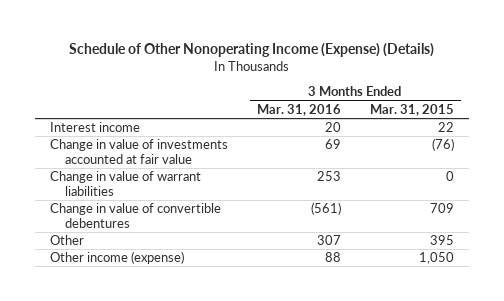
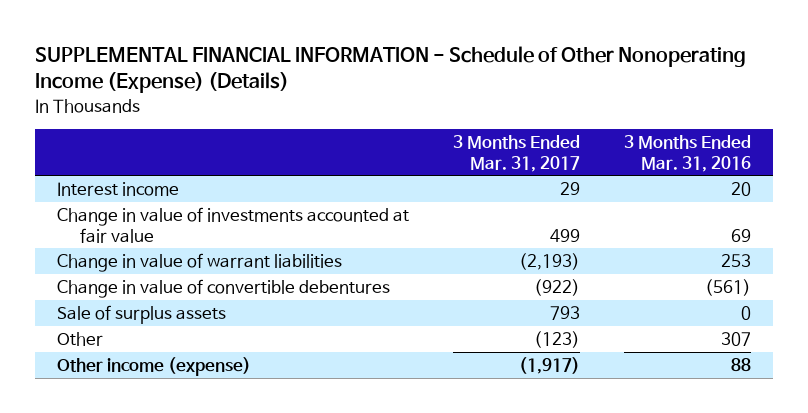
- Schedule of Other Nonoperating Income (Expense) (Details)
+ SUPPLEMENTAL FINANCIAL INFORMATION - Schedule of Other Nonoperating Income (Expense) (Details)
- | 3 Months Ended Mar. 31, 2016 | 3 Months Ended Mar. 31, 2015
+ | 3 Months Ended Mar. 31, 2017 | 3 Months Ended Mar. 31, 2016
+ Sale of surplus assets | 793 | 0

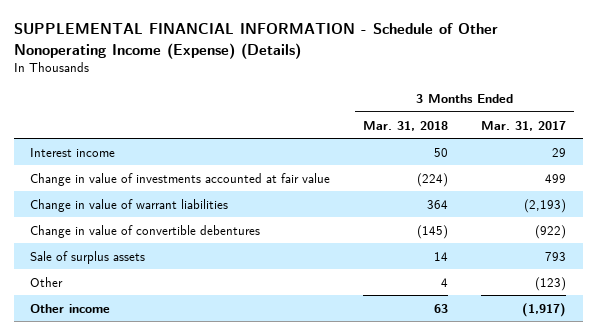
- | 3 Months Ended Mar. 31, 2017 | 3 Months Ended Mar. 31, 2016
+ | 3 Months Ended Mar. 31, 2018 | 3 Months Ended Mar. 31, 2017
- Other income (expense) | (1,917) | 88
+ Other income | 63 | (1,917)

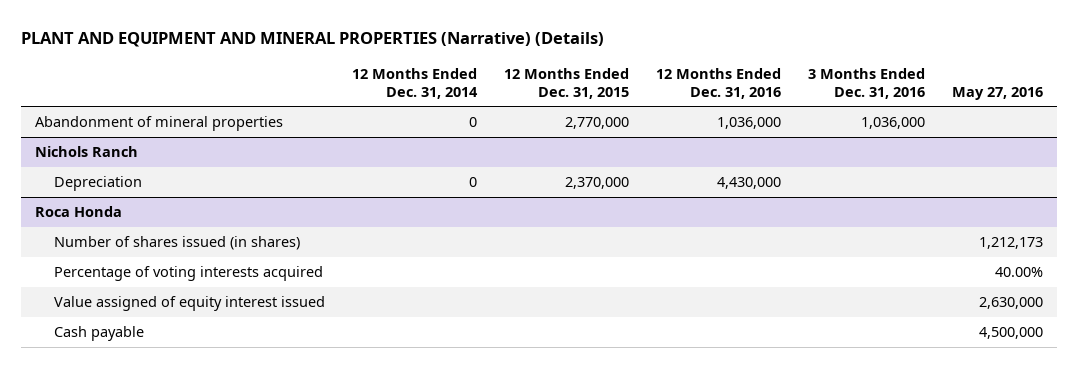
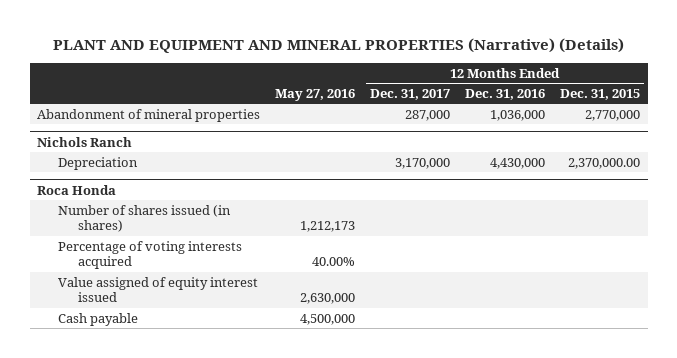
- | 12 Months Ended Dec. 31, 2014 | 12 Months Ended Dec. 31, 2015 | 12 Months Ended Dec. 31, 2016 | 3 Months Ended Dec. 31, 2016 | May 27, 2016
+ | May 27, 2016 | 12 Months Ended Dec. 31, 2017 | 12 Months Ended Dec. 31, 2016 | 12 Months Ended Dec. 31, 2015
@ Nichols Ranch
- Depreciation | 0 | 2,370,000 | 4,430,000 | |
+ Depreciation | | 3,170,000 | 4,430,000 | 2,370,000.00

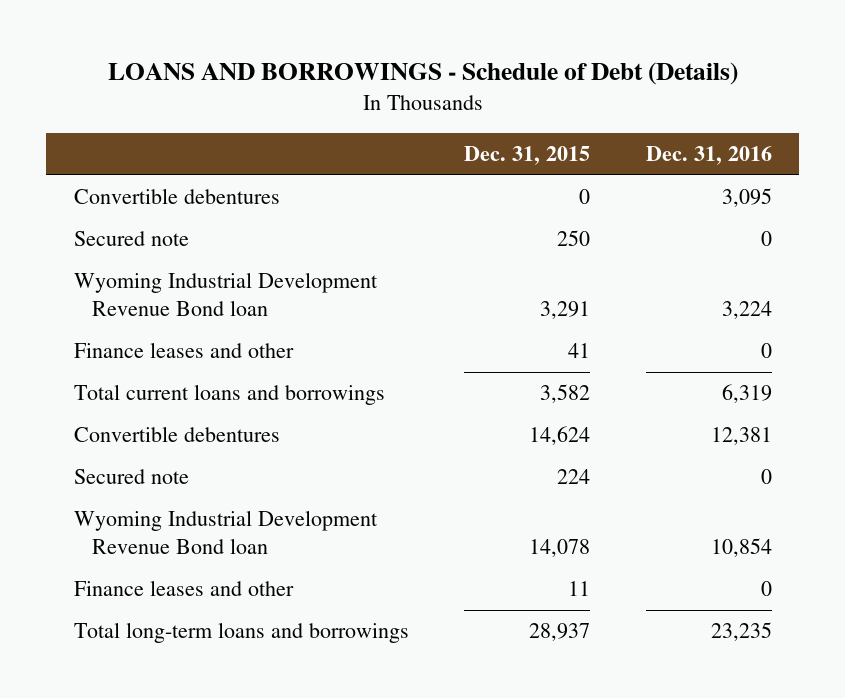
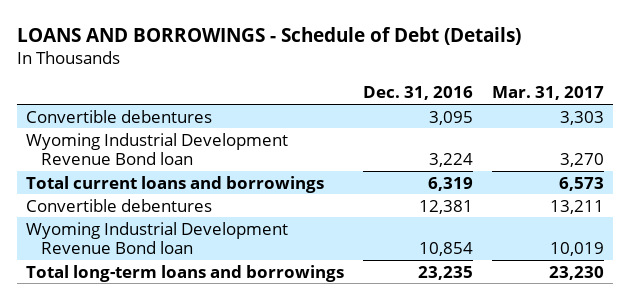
- | Dec. 31, 2015 | Dec. 31, 2016
+ | Dec. 31, 2016 | Mar. 31, 2017
- Secured note | 250 | 0
- Finance leases and other | 41 | 0
- Secured note | 224 | 0
- Finance leases and other | 11 | 0

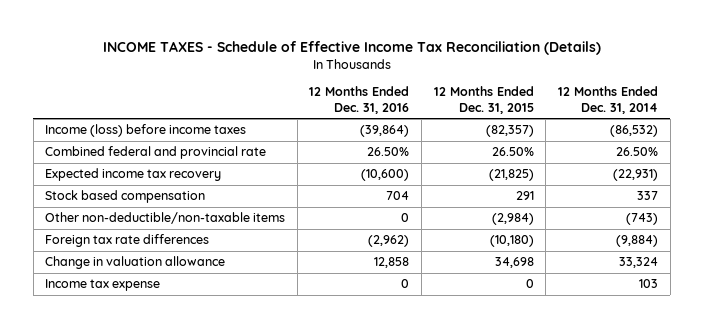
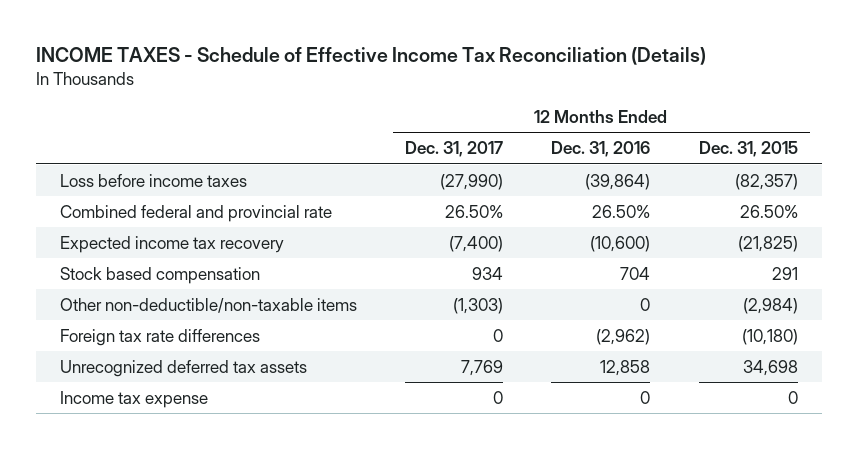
- | 12 Months Ended Dec. 31, 2016 | 12 Months Ended Dec. 31, 2015 | 12 Months Ended Dec. 31, 2014
+ | 12 Months Ended Dec. 31, 2017 | 12 Months Ended Dec. 31, 2016 | 12 Months Ended Dec. 31, 2015
- Income (loss) before income taxes | (39,864) | (82,357) | (86,532)
+ Loss before income taxes | (27,990) | (39,864) | (82,357)
- Change in valuation allowance | 12,858 | 34,698 | 33,324
+ Unrecognized deferred tax assets | 7,769 | 12,858 | 34,698

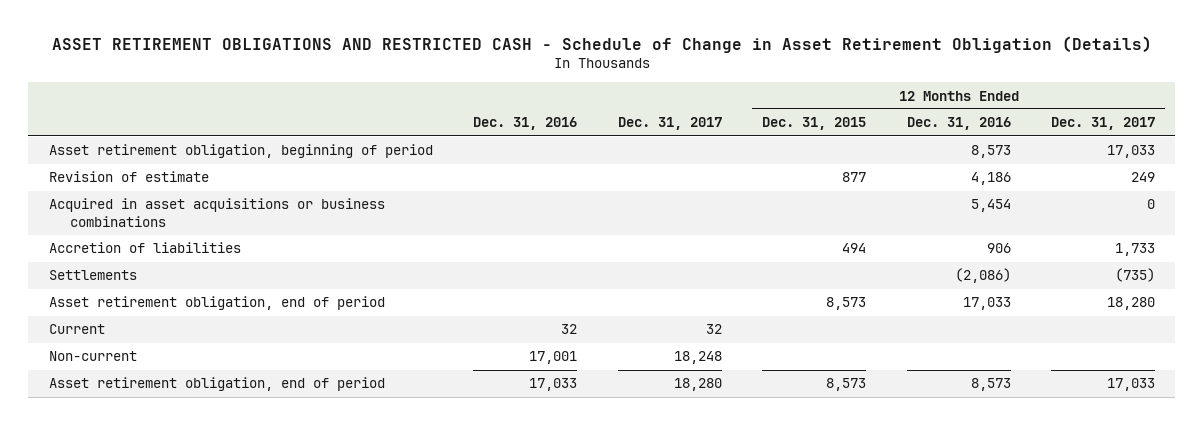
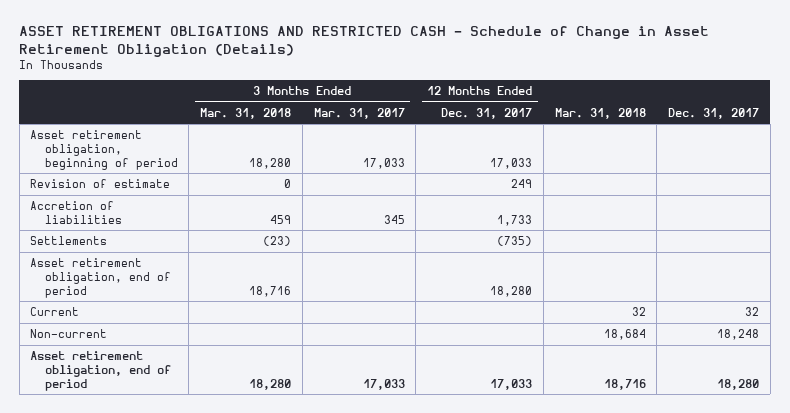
- | Dec. 31, 2016 | Dec. 31, 2017 | 12 Months Ended Dec. 31, 2015 | 12 Months Ended Dec. 31, 2016 | 12 Months Ended Dec. 31, 2017
+ | 3 Months Ended Mar. 31, 2018 | 3 Months Ended Mar. 31, 2017 | 12 Months Ended Dec. 31, 2017 | Mar. 31, 2018 | Dec. 31, 2017
- Acquired in asset acquisitions or business combinations | | | | 5,454 | 0

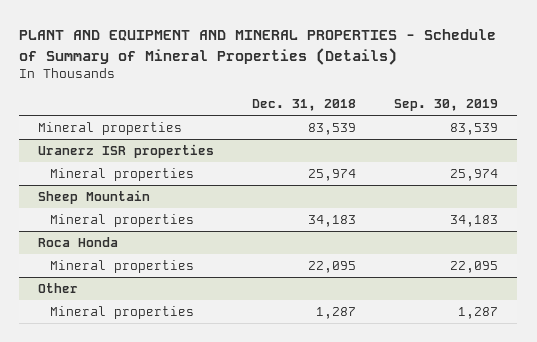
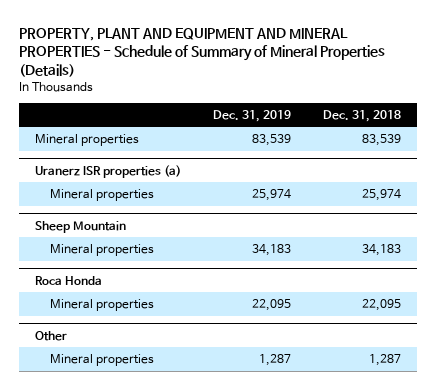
- PLANT AND EQUIPMENT AND MINERAL PROPERTIES - Schedule of Summary of Mineral Properties (Details)
+ PROPERTY, PLANT AND EQUIPMENT AND MINERAL PROPERTIES - Schedule of Summary of Mineral Properties (Details)
- | Dec. 31, 2018 | Sep. 30, 2019
+ | Dec. 31, 2019 | Dec. 31, 2018
- Uranerz ISR properties
+ Uranerz ISR properties (a)

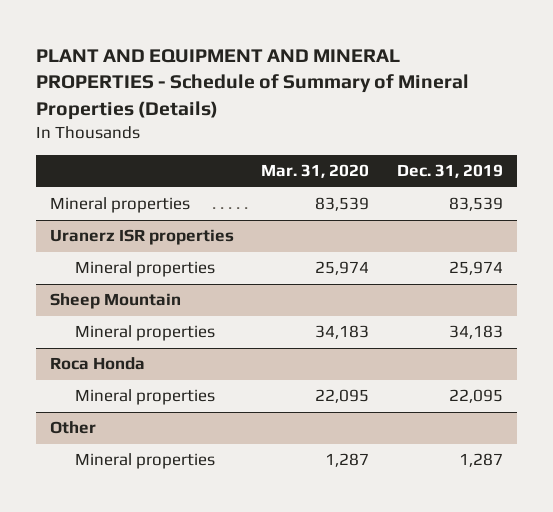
- PROPERTY, PLANT AND EQUIPMENT AND MINERAL PROPERTIES - Schedule of Summary of Mineral Properties (Details)
+ PLANT AND EQUIPMENT AND MINERAL PROPERTIES - Schedule of Summary of Mineral Properties (Details)
- | Dec. 31, 2019 | Dec. 31, 2018
+ | Mar. 31, 2020 | Dec. 31, 2019
- Uranerz ISR properties (a)
+ Uranerz ISR properties

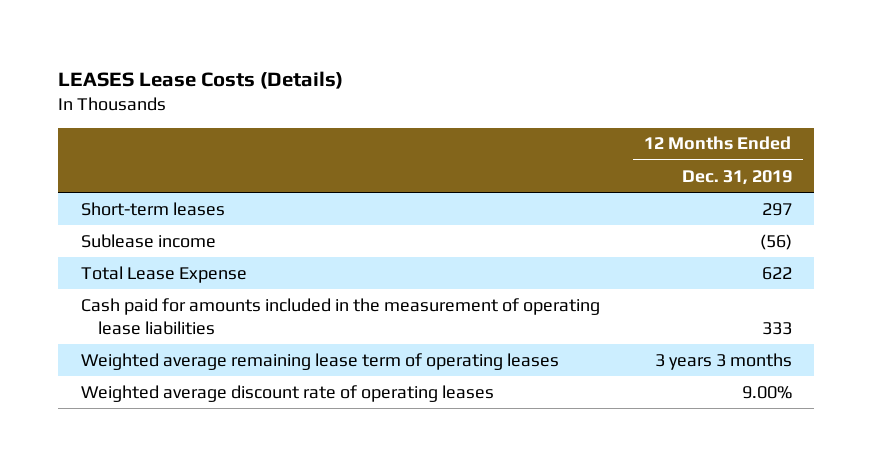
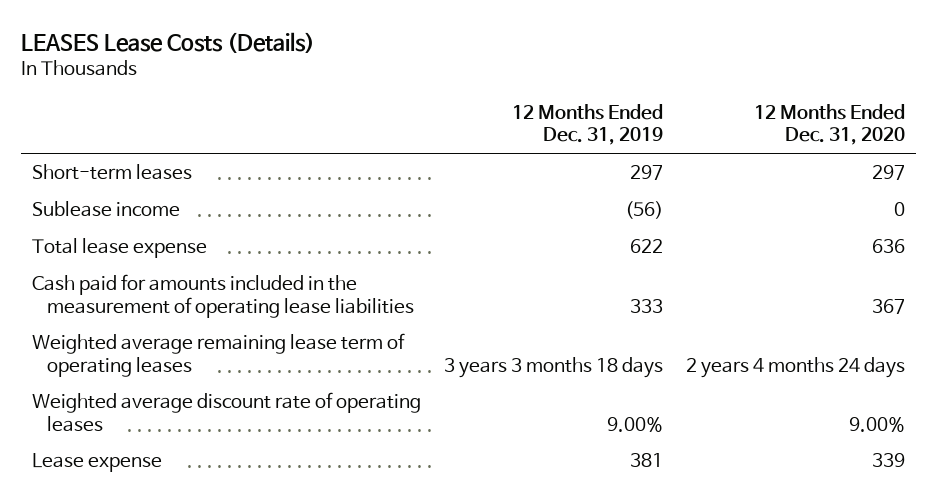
- | 12 Months Ended Dec. 31, 2019
+ | 12 Months Ended Dec. 31, 2019 | 12 Months Ended Dec. 31, 2020
- Total Lease Expense | 622
+ Total lease expense | 622 | 636
- Weighted average remaining lease term of operating leases | 3 years 3 months
+ Weighted average remaining lease term of operating leases | 3 years 3 months 18 days | 2 years 4 months 24 days
+ Lease expense | 381 | 339

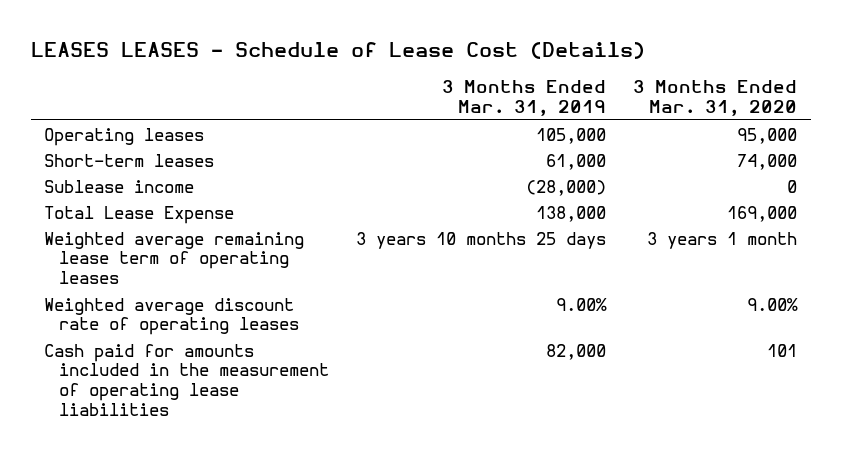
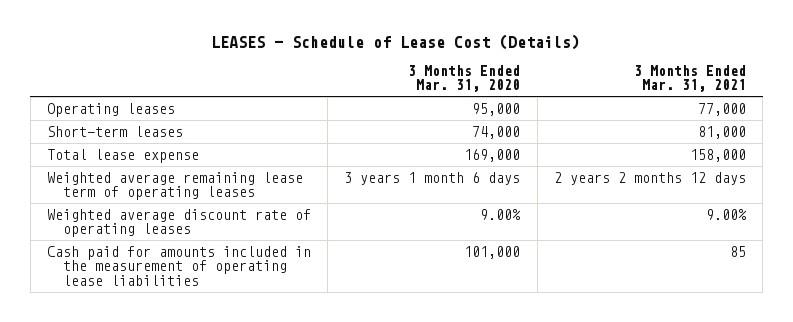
- LEASES LEASES - Schedule of Lease Cost (Details)
+ LEASES - Schedule of Lease Cost (Details)
- | 3 Months Ended Mar. 31, 2019 | 3 Months Ended Mar. 31, 2020
+ | 3 Months Ended Mar. 31, 2020 | 3 Months Ended Mar. 31, 2021
- Sublease income | (28,000) | 0
- Total Lease Expense | 138,000 | 169,000
- Weighted average remaining lease term of operating leases | 3 years 10 months 25 days | 3 years 1 month
+ Total lease expense | 169,000 | 158,000
+ Weighted average remaining lease term of operating leases | 3 years 1 month 6 days | 2 years 2 months 12 days
- Cash paid for amounts included in the measurement of operating lease liabilities | 82,000 | 101
+ Cash paid for amounts included in the measurement of operating lease liabilities | 101,000 | 85

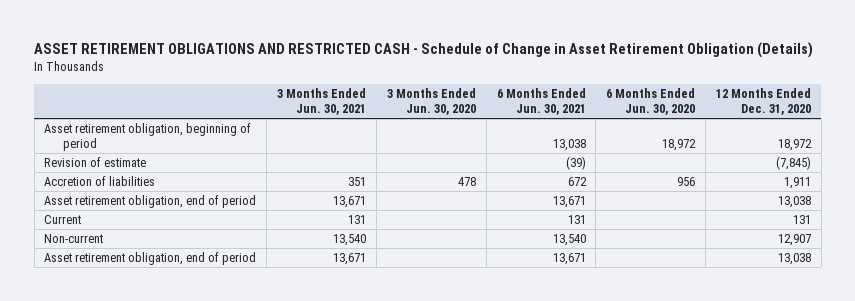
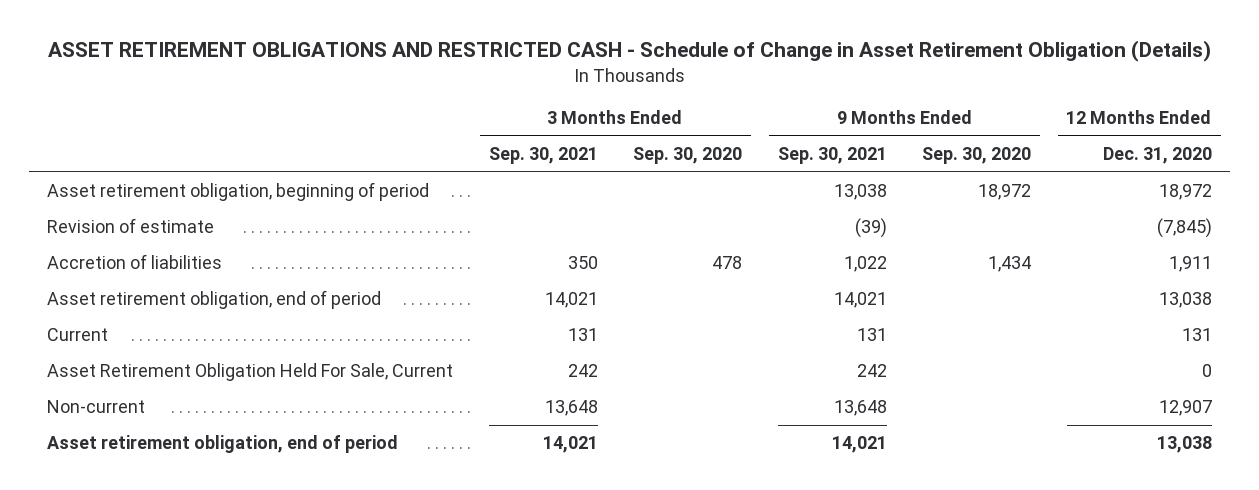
- | 3 Months Ended Jun. 30, 2021 | 3 Months Ended Jun. 30, 2020 | 6 Months Ended Jun. 30, 2021 | 6 Months Ended Jun. 30, 2020 | 12 Months Ended Dec. 31, 2020
+ | 3 Months Ended Sep. 30, 2021 | 3 Months Ended Sep. 30, 2020 | 9 Months Ended Sep. 30, 2021 | 9 Months Ended Sep. 30, 2020 | 12 Months Ended Dec. 31, 2020
+ Asset Retirement Obligation Held For Sale, Current | 242 | | 242 | | 0

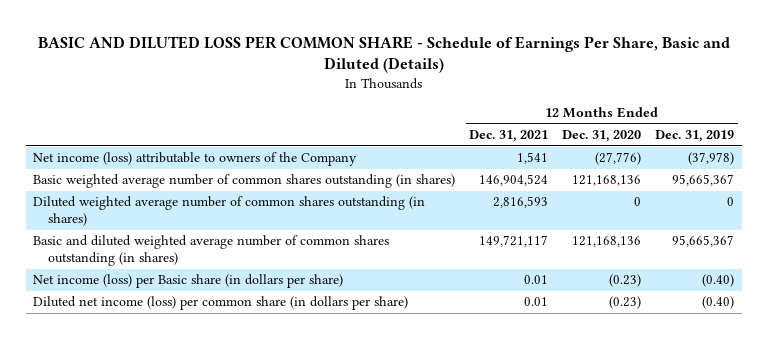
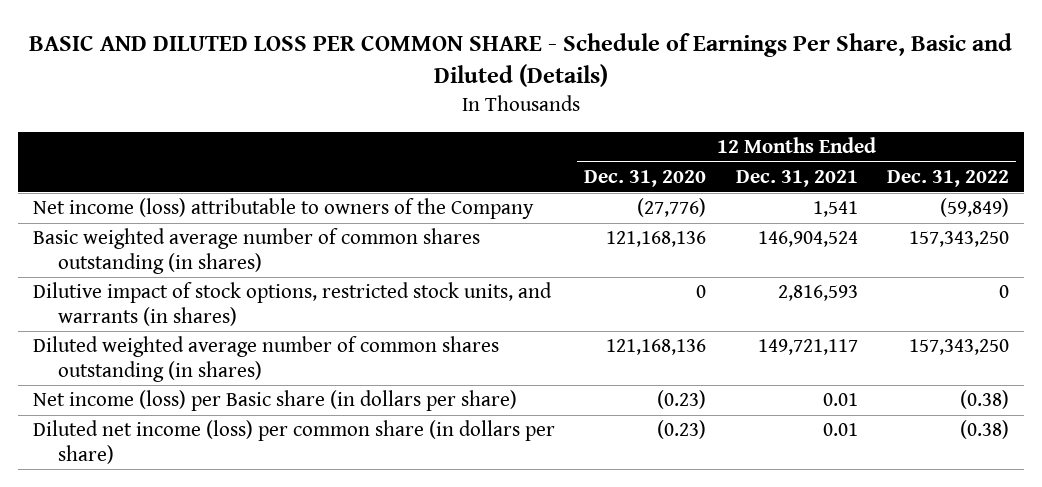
- | 12 Months Ended Dec. 31, 2021 | 12 Months Ended Dec. 31, 2020 | 12 Months Ended Dec. 31, 2019
+ | 12 Months Ended Dec. 31, 2020 | 12 Months Ended Dec. 31, 2021 | 12 Months Ended Dec. 31, 2022
- Diluted weighted average number of common shares outstanding (in shares) | 2,816,593 | 0 | 0
- Basic and diluted weighted average number of common shares outstanding (in shares) | 149,721,117 | 121,168,136 | 95,665,367
+ Dilutive impact of stock options, restricted stock units, and warrants (in shares) | 0 | 2,816,593 | 0
+ Diluted weighted average number of common shares outstanding (in shares) | 121,168,136 | 149,721,117 | 157,343,250

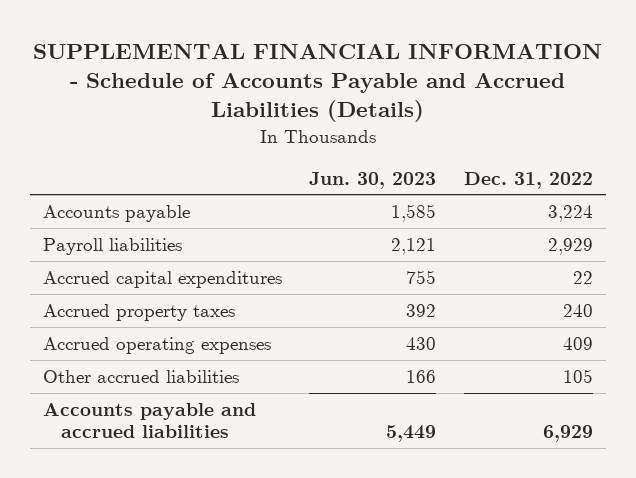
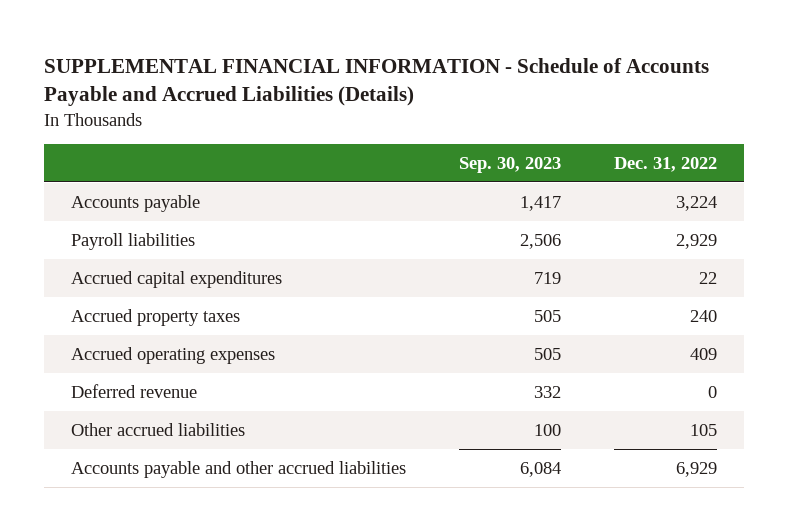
- | Jun. 30, 2023 | Dec. 31, 2022
+ | Sep. 30, 2023 | Dec. 31, 2022
+ Deferred revenue | 332 | 0
- Accounts payable and accrued liabilities | 5,449 | 6,929
+ Accounts payable and other accrued liabilities | 6,084 | 6,929

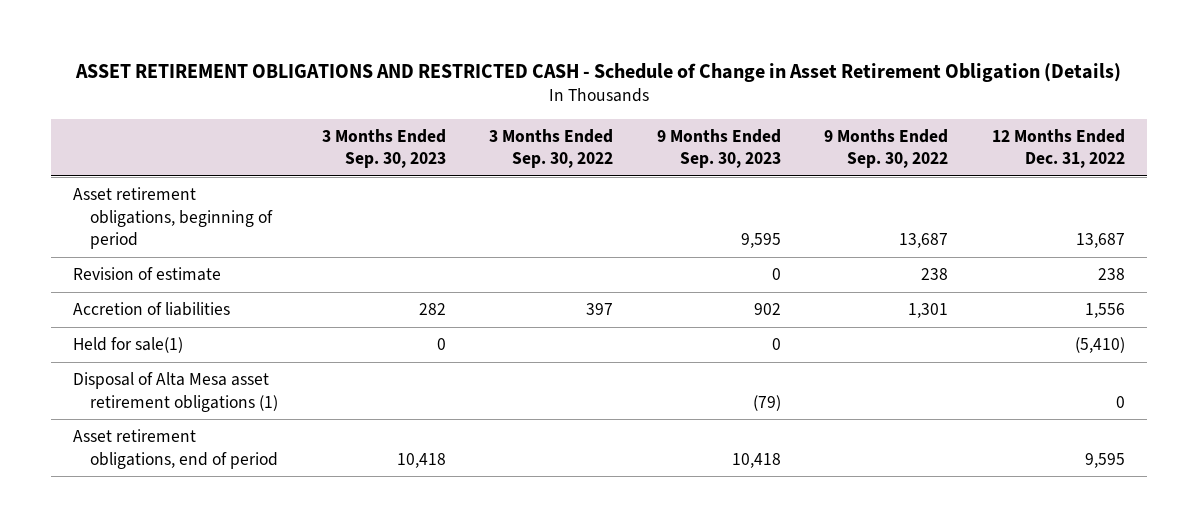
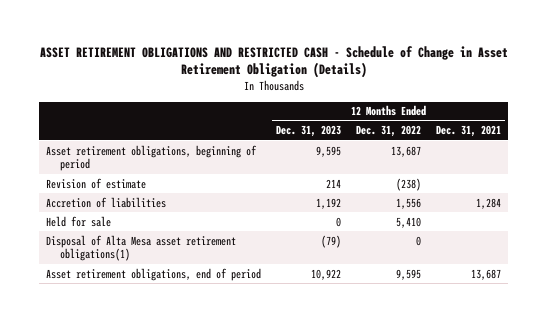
- | 3 Months Ended Sep. 30, 2023 | 3 Months Ended Sep. 30, 2022 | 9 Months Ended Sep. 30, 2023 | 9 Months Ended Sep. 30, 2022 | 12 Months Ended Dec. 31, 2022
+ | 12 Months Ended Dec. 31, 2023 | 12 Months Ended Dec. 31, 2022 | 12 Months Ended Dec. 31, 2021
- Revision of estimate | | | 0 | 238 | 238
+ Revision of estimate | 214 | (238) |
- Held for sale(1) | 0 | | 0 | | (5,410)
- Disposal of Alta Mesa asset retirement obligations (1) | | | (79) | | 0
+ Held for sale | 0 | 5,410 |
+ Disposal of Alta Mesa asset retirement obligations(1) | (79) | 0 |

